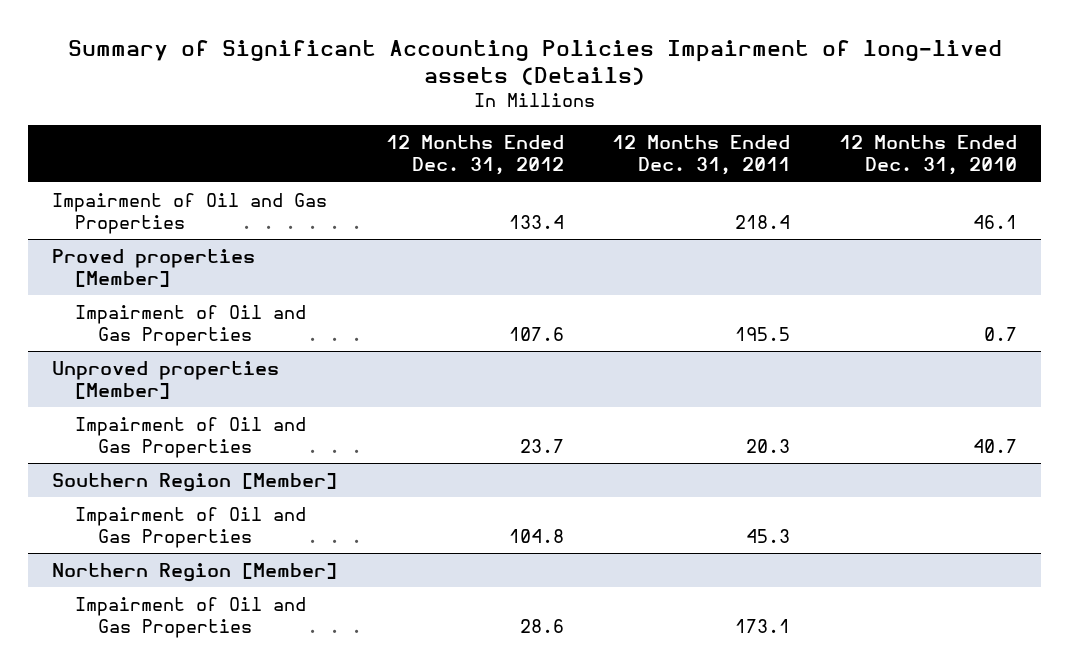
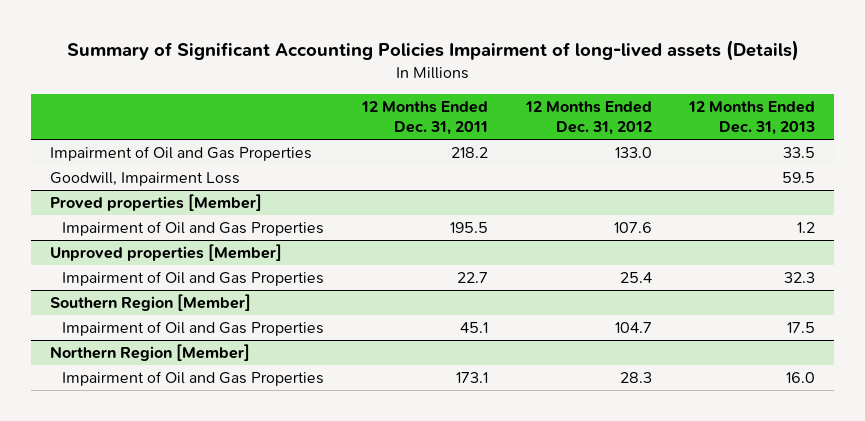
- | 12 Months Ended Dec. 31, 2012 | 12 Months Ended Dec. 31, 2011 | 12 Months Ended Dec. 31, 2010
+ | 12 Months Ended Dec. 31, 2011 | 12 Months Ended Dec. 31, 2012 | 12 Months Ended Dec. 31, 2013
- Impairment of Oil and Gas Properties | 133.4 | 218.4 | 46.1
+ Impairment of Oil and Gas Properties | 218.2 | 133.0 | 33.5
+ Goodwill, Impairment Loss | | | 59.5
@ Unproved properties [Member]
- Impairment of Oil and Gas Properties | 23.7 | 20.3 | 40.7
+ Impairment of Oil and Gas Properties | 22.7 | 25.4 | 32.3
@ Southern Region [Member]
- Impairment of Oil and Gas Properties | 104.8 | 45.3 |
+ Impairment of Oil and Gas Properties | 45.1 | 104.7 | 17.5
@ Northern Region [Member]
- Impairment of Oil and Gas Properties | 28.6 | 173.1 |
+ Impairment of Oil and Gas Properties | 173.1 | 28.3 | 16.0

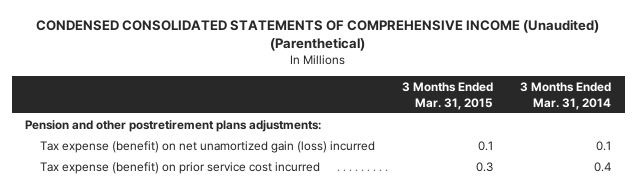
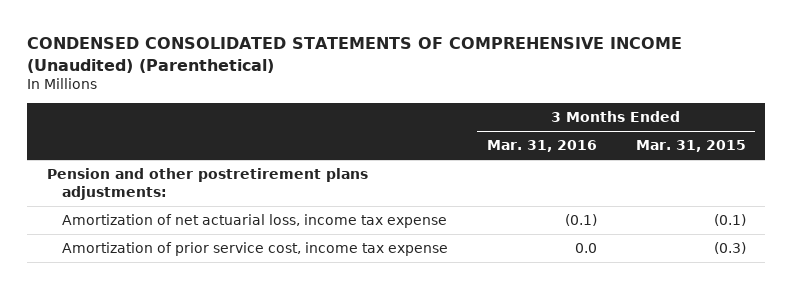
- | 3 Months Ended Mar. 31, 2015 | 3 Months Ended Mar. 31, 2014
+ | 3 Months Ended Mar. 31, 2016 | 3 Months Ended Mar. 31, 2015
- Tax expense (benefit) on net unamortized gain (loss) incurred | 0.1 | 0.1
- Tax expense (benefit) on prior service cost incurred | 0.3 | 0.4
+ Amortization of net actuarial loss, income tax expense | (0.1) | (0.1)
+ Amortization of prior service cost, income tax expense | 0.0 | (0.3)

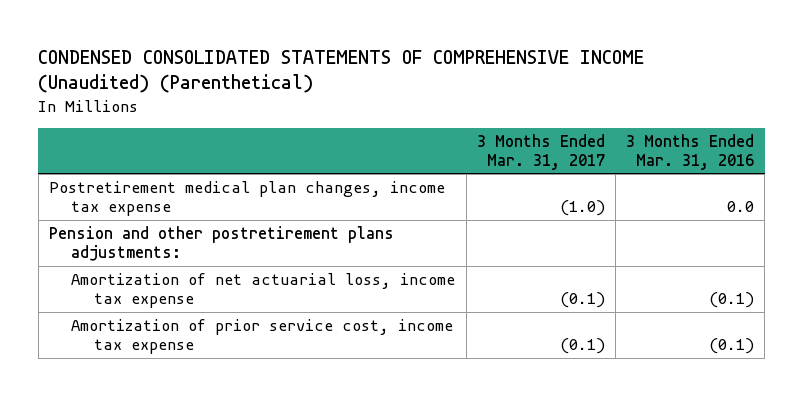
- | 3 Months Ended Mar. 31, 2016 | 3 Months Ended Mar. 31, 2015
+ | 3 Months Ended Mar. 31, 2017 | 3 Months Ended Mar. 31, 2016
+ Postretirement medical plan changes, income tax expense | (1.0) | 0.0
- Amortization of prior service cost, income tax expense | 0.0 | (0.3)
+ Amortization of prior service cost, income tax expense | (0.1) | (0.1)

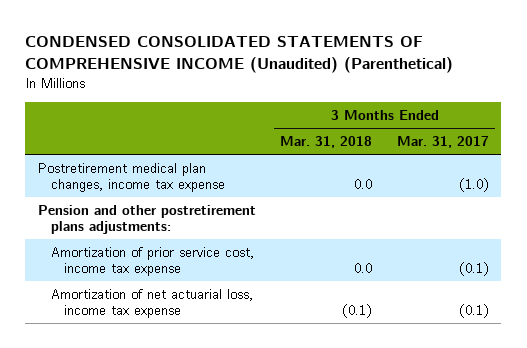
- | 3 Months Ended Mar. 31, 2017 | 3 Months Ended Mar. 31, 2016
+ | 3 Months Ended Mar. 31, 2018 | 3 Months Ended Mar. 31, 2017
moved down: Amortization of net actuarial loss, income tax expense | (0.1) | (0.1)

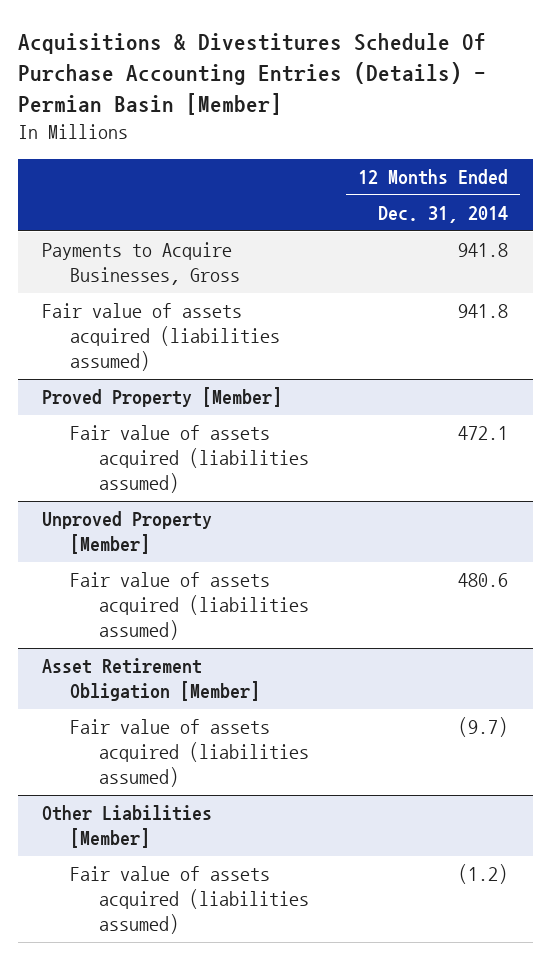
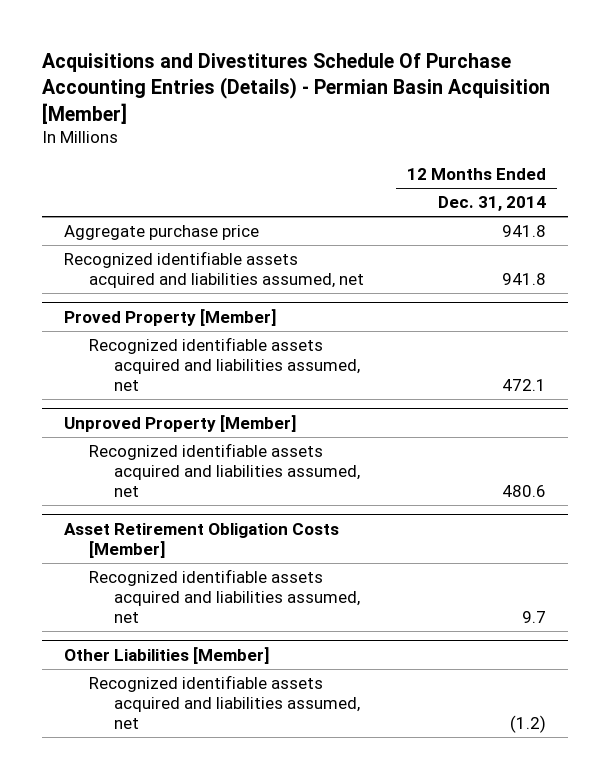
- Acquisitions & Divestitures Schedule Of Purchase Accounting Entries (Details) - Permian Basin [Member]
+ Acquisitions and Divestitures Schedule Of Purchase Accounting Entries (Details) - Permian Basin Acquisition [Member]
- Payments to Acquire Businesses, Gross | 941.8
- Fair value of assets acquired (liabilities assumed) | 941.8
+ Aggregate purchase price | 941.8
+ Recognized identifiable assets acquired and liabilities assumed, net | 941.8
@ Proved Property [Member]
- Fair value of assets acquired (liabilities assumed) | 472.1
+ Recognized identifiable assets acquired and liabilities assumed, net | 472.1
@ Unproved Property [Member]
- Fair value of assets acquired (liabilities assumed) | 480.6
- Asset Retirement Obligation [Member]
- Fair value of assets acquired (liabilities assumed) | (9.7)
@ Unproved Property [Member]
+ Recognized identifiable assets acquired and liabilities assumed, net | 480.6
+ Asset Retirement Obligation Costs [Member]
+ Recognized identifiable assets acquired and liabilities assumed, net | 9.7
@ Other Liabilities [Member]
- Fair value of assets acquired (liabilities assumed) | (1.2)
+ Recognized identifiable assets acquired and liabilities assumed, net | (1.2)

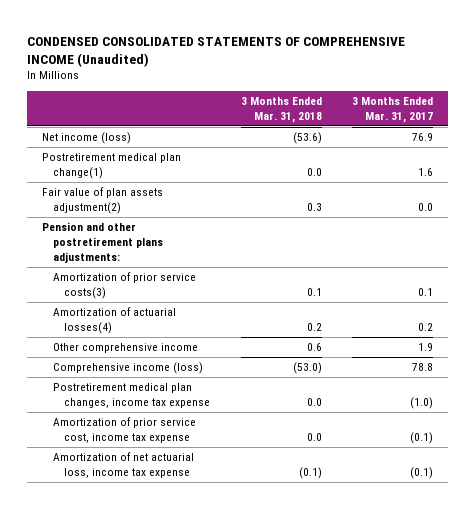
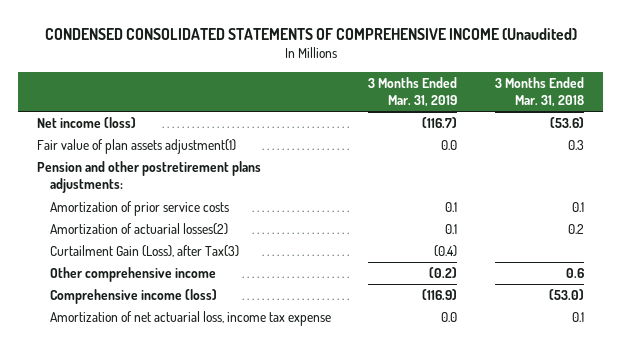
- | 3 Months Ended Mar. 31, 2018 | 3 Months Ended Mar. 31, 2017
+ | 3 Months Ended Mar. 31, 2019 | 3 Months Ended Mar. 31, 2018
- Postretirement medical plan change(1) | 0.0 | 1.6
- Fair value of plan assets adjustment(2) | 0.3 | 0.0
+ Fair value of plan assets adjustment(1) | 0.0 | 0.3
- Amortization of prior service costs(3) | 0.1 | 0.1
- Amortization of actuarial losses(4) | 0.2 | 0.2
+ Amortization of prior service costs | 0.1 | 0.1
+ Amortization of actuarial losses(2) | 0.1 | 0.2
+ Curtailment Gain (Loss), after Tax(3) | (0.4) |
- Postretirement medical plan changes, income tax expense | 0.0 | (1.0)
- Amortization of prior service cost, income tax expense | 0.0 | (0.1)
- Amortization of net actuarial loss, income tax expense | (0.1) | (0.1)
+ Amortization of net actuarial loss, income tax expense | 0.0 | 0.1

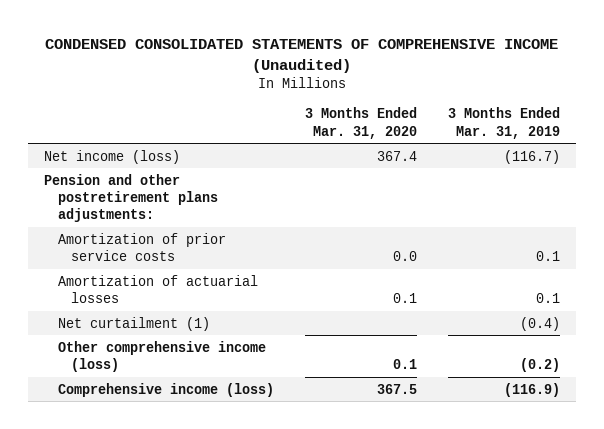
- | 3 Months Ended Mar. 31, 2019 | 3 Months Ended Mar. 31, 2018
+ | 3 Months Ended Mar. 31, 2020 | 3 Months Ended Mar. 31, 2019
- Fair value of plan assets adjustment(1) | 0.0 | 0.3
- Amortization of actuarial losses(2) | 0.1 | 0.2
- Curtailment Gain (Loss), after Tax(3) | (0.4) |
- Other comprehensive income | (0.2) | 0.6
+ Amortization of actuarial losses | 0.1 | 0.1
+ Net curtailment (1) | | (0.4)
+ Other comprehensive income (loss) | 0.1 | (0.2)
- Amortization of net actuarial loss, income tax expense | 0.0 | 0.1

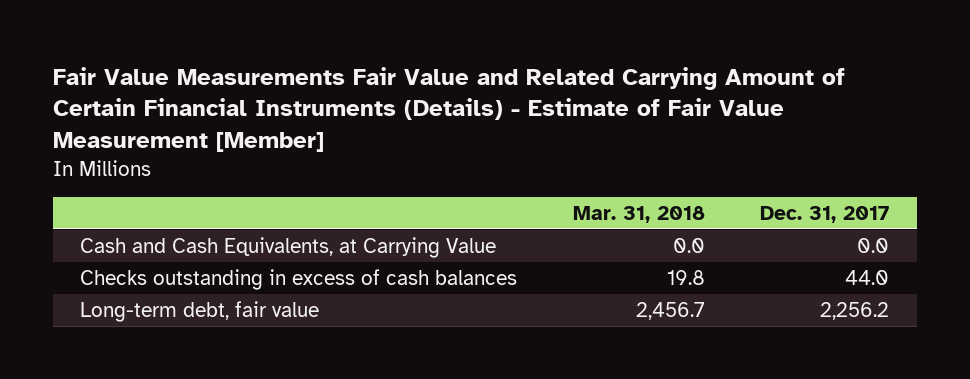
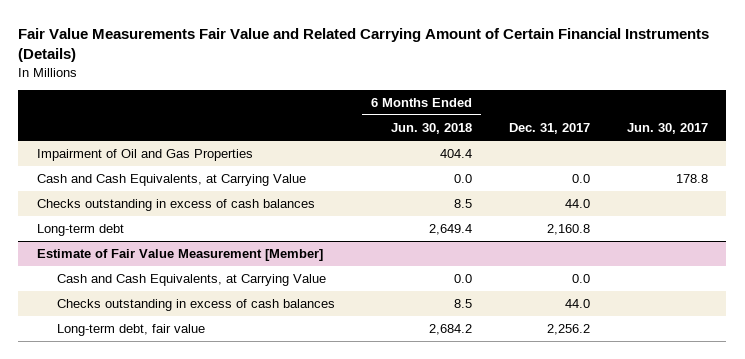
- Fair Value Measurements Fair Value and Related Carrying Amount of Certain Financial Instruments (Details) - Estimate of Fair Value Measurement [Member]
+ Fair Value Measurements Fair Value and Related Carrying Amount of Certain Financial Instruments (Details)
- | Mar. 31, 2018 | Dec. 31, 2017
+ | 6 Months Ended Jun. 30, 2018 | Dec. 31, 2017 | Jun. 30, 2017
+ Impairment of Oil and Gas Properties | 404.4 | |
+ Long-term debt | 2,649.4 | 2,160.8 |
+ Estimate of Fair Value Measurement [Member]
+ Cash and Cash Equivalents, at Carrying Value | 0.0 | 0.0 |
+ Checks outstanding in excess of cash balances | 8.5 | 44.0 |

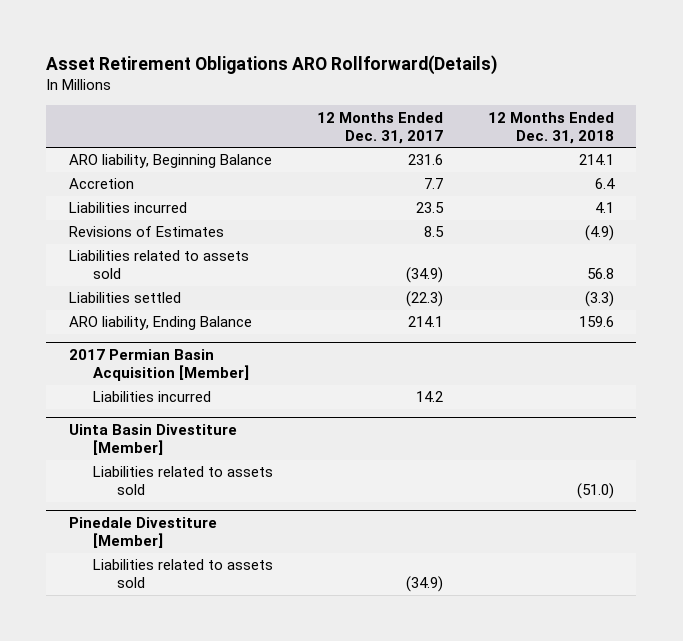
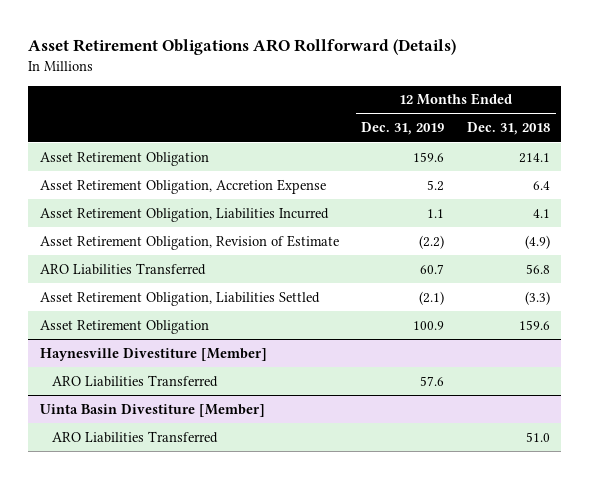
- Asset Retirement Obligations ARO Rollforward(Details)
+ Asset Retirement Obligations ARO Rollforward (Details)
- | 12 Months Ended Dec. 31, 2017 | 12 Months Ended Dec. 31, 2018
+ | 12 Months Ended Dec. 31, 2019 | 12 Months Ended Dec. 31, 2018
- ARO liability, Beginning Balance | 231.6 | 214.1
- Accretion | 7.7 | 6.4
- Liabilities incurred | 23.5 | 4.1
- Revisions of Estimates | 8.5 | (4.9)
- Liabilities related to assets sold | (34.9) | 56.8
- Liabilities settled | (22.3) | (3.3)
- ARO liability, Ending Balance | 214.1 | 159.6
- 2017 Permian Basin Acquisition [Member]
- Liabilities incurred | 14.2 |
+ Asset Retirement Obligation | 159.6 | 214.1
+ Asset Retirement Obligation, Accretion Expense | 5.2 | 6.4
+ Asset Retirement Obligation, Liabilities Incurred | 1.1 | 4.1
+ Asset Retirement Obligation, Revision of Estimate | (2.2) | (4.9)
+ ARO Liabilities Transferred | 60.7 | 56.8
+ Asset Retirement Obligation, Liabilities Settled | (2.1) | (3.3)
+ Asset Retirement Obligation | 100.9 | 159.6
+ Haynesville Divestiture [Member]
+ ARO Liabilities Transferred | 57.6 |
@ Uinta Basin Divestiture [Member]
- Liabilities related to assets sold | | (51.0)
- Pinedale Divestiture [Member]
- Liabilities related to assets sold | (34.9) |
@ Uinta Basin Divestiture [Member]
+ ARO Liabilities Transferred | | 51.0

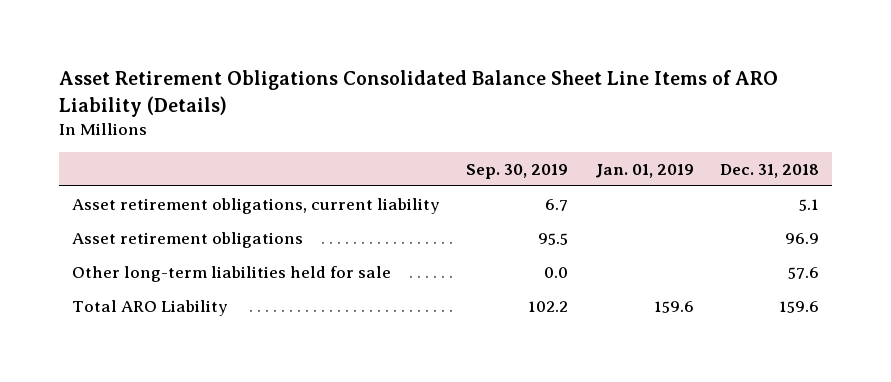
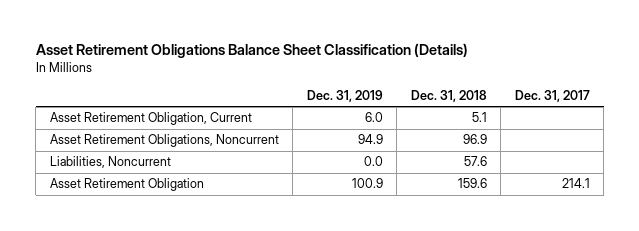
- Asset Retirement Obligations Consolidated Balance Sheet Line Items of ARO Liability (Details)
+ Asset Retirement Obligations Balance Sheet Classification (Details)
- | Sep. 30, 2019 | Jan. 01, 2019 | Dec. 31, 2018
+ | Dec. 31, 2019 | Dec. 31, 2018 | Dec. 31, 2017
- Asset retirement obligations, current liability | 6.7 | | 5.1
- Asset retirement obligations | 95.5 | | 96.9
- Other long-term liabilities held for sale | 0.0 | | 57.6
- Total ARO Liability | 102.2 | 159.6 | 159.6
+ Asset Retirement Obligation, Current | 6.0 | 5.1 |
+ Asset Retirement Obligations, Noncurrent | 94.9 | 96.9 |
+ Liabilities, Noncurrent | 0.0 | 57.6 |
+ Asset Retirement Obligation | 100.9 | 159.6 | 214.1

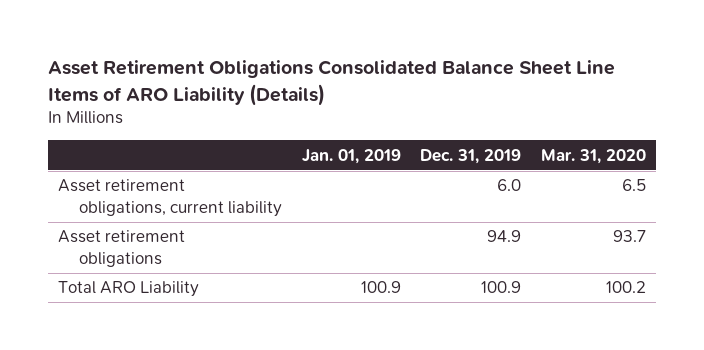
- Asset Retirement Obligations Balance Sheet Classification (Details)
+ Asset Retirement Obligations Consolidated Balance Sheet Line Items of ARO Liability (Details)
- | Dec. 31, 2019 | Dec. 31, 2018 | Dec. 31, 2017
+ | Jan. 01, 2019 | Dec. 31, 2019 | Mar. 31, 2020
- Asset Retirement Obligation, Current | 6.0 | 5.1 |
- Asset Retirement Obligations, Noncurrent | 94.9 | 96.9 |
- Liabilities, Noncurrent | 0.0 | 57.6 |
- Asset Retirement Obligation | 100.9 | 159.6 | 214.1
+ Asset retirement obligations, current liability | | 6.0 | 6.5
+ Asset retirement obligations | | 94.9 | 93.7
+ Total ARO Liability | 100.9 | 100.9 | 100.2

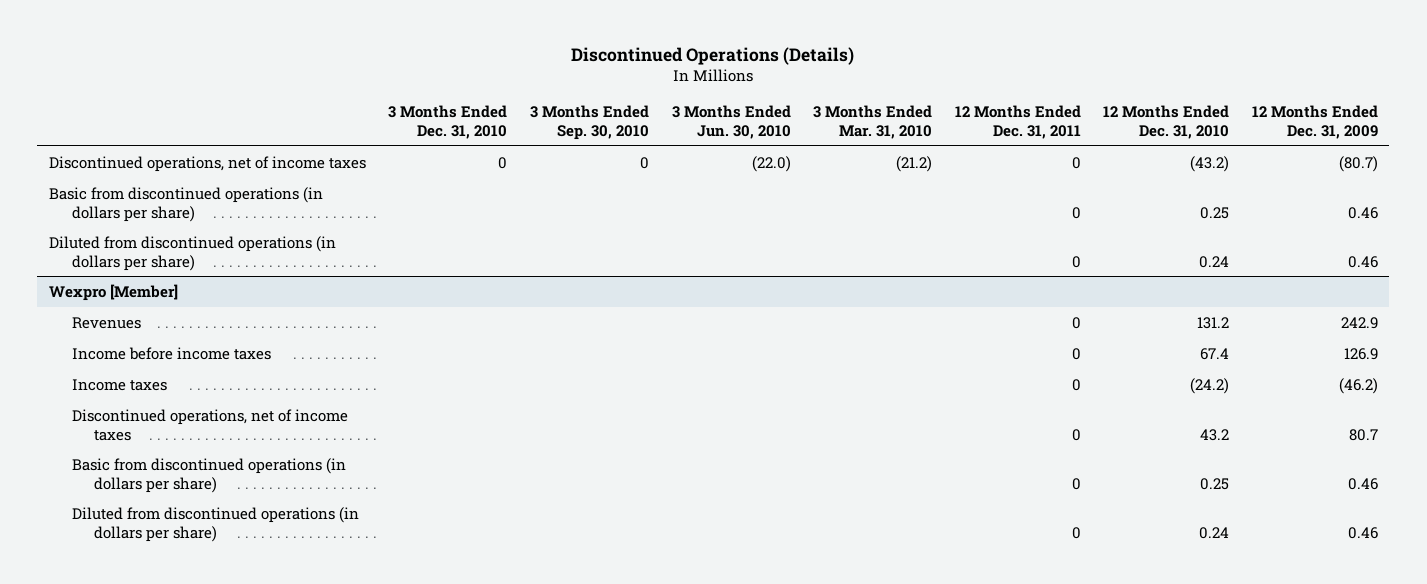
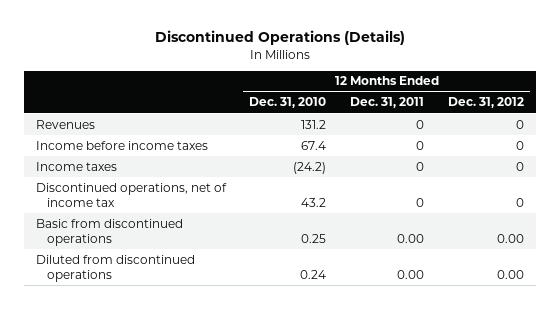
- | 3 Months Ended Dec. 31, 2010 | 3 Months Ended Sep. 30, 2010 | 3 Months Ended Jun. 30, 2010 | 3 Months Ended Mar. 31, 2010 | 12 Months Ended Dec. 31, 2011 | 12 Months Ended Dec. 31, 2010 | 12 Months Ended Dec. 31, 2009
+ | 12 Months Ended Dec. 31, 2010 | 12 Months Ended Dec. 31, 2011 | 12 Months Ended Dec. 31, 2012
- Discontinued operations, net of income taxes | 0 | 0 | (22.0) | (21.2) | 0 | (43.2) | (80.7)
- Basic from discontinued operations (in dollars per share) | | | | | 0 | 0.25 | 0.46
- Diluted from discontinued operations (in dollars per share) | | | | | 0 | 0.24 | 0.46
- Wexpro [Member]
- Discontinued operations, net of income taxes | | | | | 0 | 43.2 | 80.7
- Basic from discontinued operations (in dollars per share) | | | | | 0 | 0.25 | 0.46
- Diluted from discontinued operations (in dollars per share) | | | | | 0 | 0.24 | 0.46
+ Discontinued operations, net of income tax | 43.2 | 0 | 0
+ Basic from discontinued operations | 0.25 | 0.00 | 0.00
+ Diluted from discontinued operations | 0.24 | 0.00 | 0.00

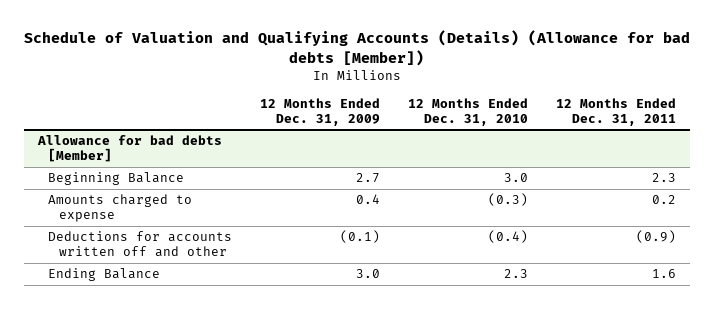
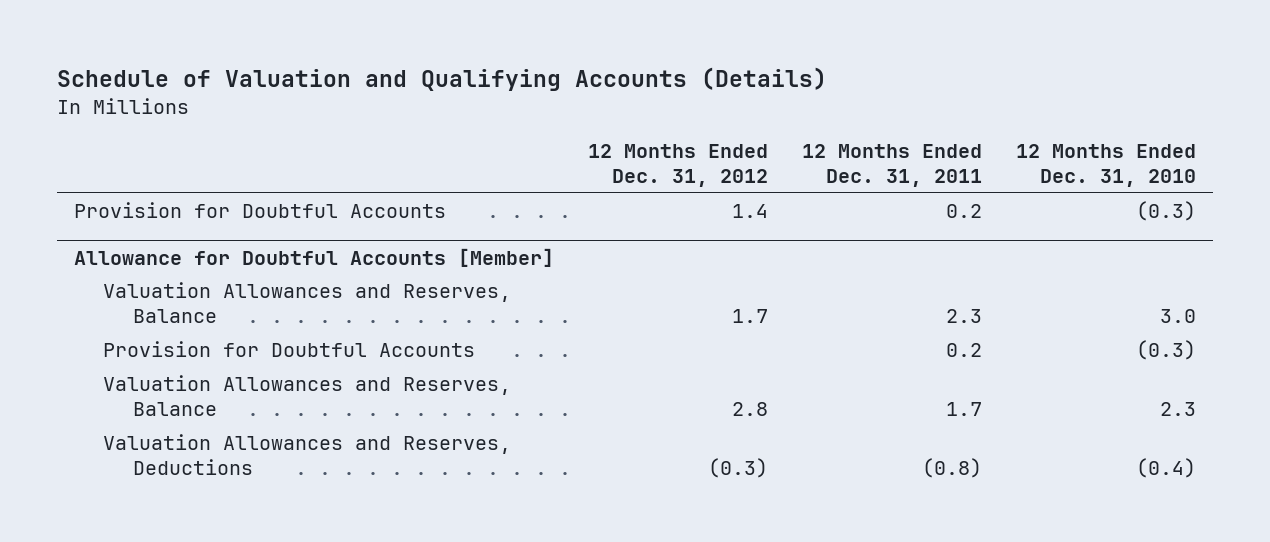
- Schedule of Valuation and Qualifying Accounts (Details) (Allowance for bad debts [Member])
+ Schedule of Valuation and Qualifying Accounts (Details)
- | 12 Months Ended Dec. 31, 2009 | 12 Months Ended Dec. 31, 2010 | 12 Months Ended Dec. 31, 2011
+ | 12 Months Ended Dec. 31, 2012 | 12 Months Ended Dec. 31, 2011 | 12 Months Ended Dec. 31, 2010
- Allowance for bad debts [Member]
- Beginning Balance | 2.7 | 3.0 | 2.3
- Amounts charged to expense | 0.4 | (0.3) | 0.2
- Deductions for accounts written off and other | (0.1) | (0.4) | (0.9)
- Ending Balance | 3.0 | 2.3 | 1.6
+ Provision for Doubtful Accounts | 1.4 | 0.2 | (0.3)
+ Allowance for Doubtful Accounts [Member]
+ Valuation Allowances and Reserves, Balance | 1.7 | 2.3 | 3.0
+ Provision for Doubtful Accounts | | 0.2 | (0.3)
+ Valuation Allowances and Reserves, Balance | 2.8 | 1.7 | 2.3
+ Valuation Allowances and Reserves, Deductions | (0.3) | (0.8) | (0.4)

